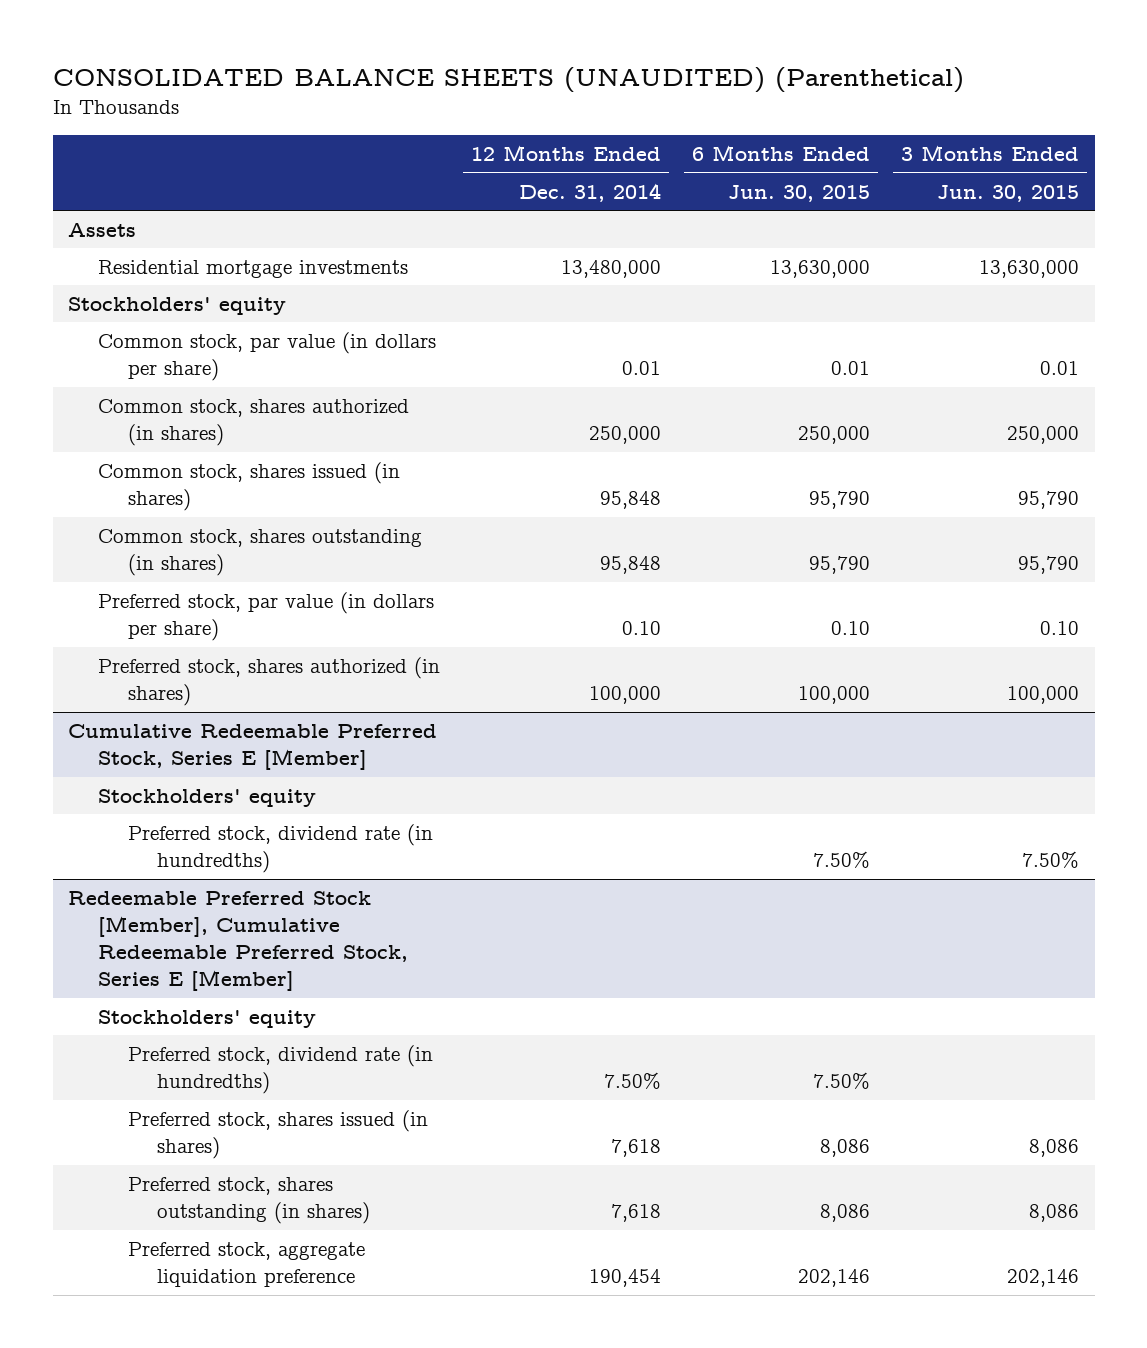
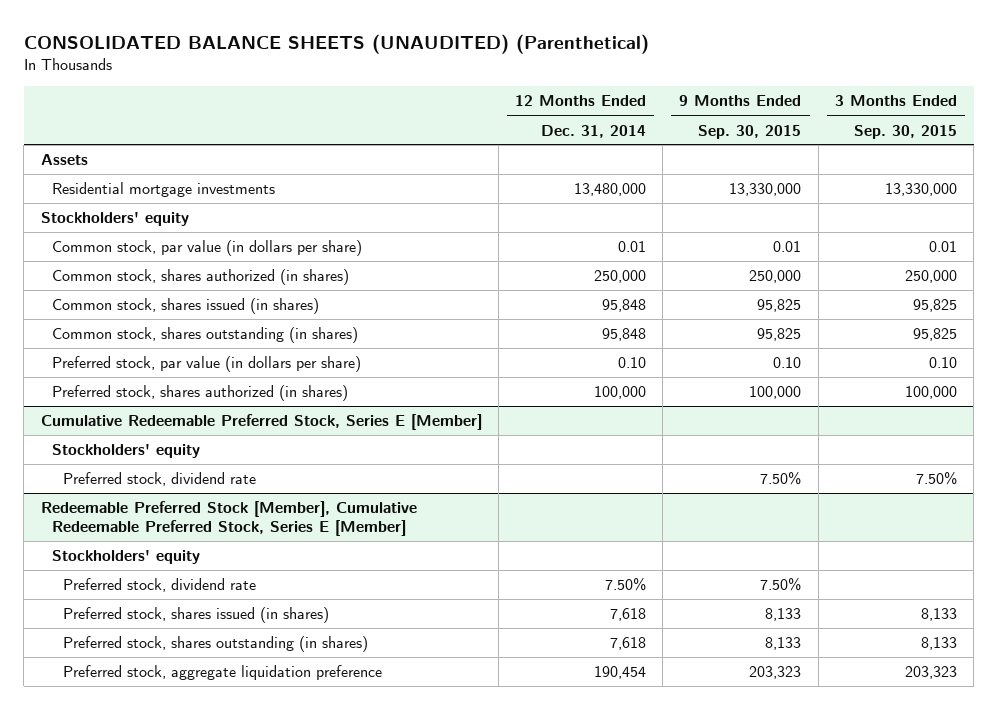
- | 12 Months Ended Dec. 31, 2014 | 6 Months Ended Jun. 30, 2015 | 3 Months Ended Jun. 30, 2015
+ | 12 Months Ended Dec. 31, 2014 | 9 Months Ended Sep. 30, 2015 | 3 Months Ended Sep. 30, 2015
@ Cumulative Redeemable Preferred Stock, Series E [Member]
- Preferred stock, dividend rate (in hundredths) | | 7.50% | 7.50%
+ Preferred stock, dividend rate | | 7.50% | 7.50%
@ Redeemable Preferred Stock [Member], Cumulative Redeemable Preferred Stock, Series E [Member]
- Preferred stock, dividend rate (in hundredths) | 7.50% | 7.50% |
+ Preferred stock, dividend rate | 7.50% | 7.50% |

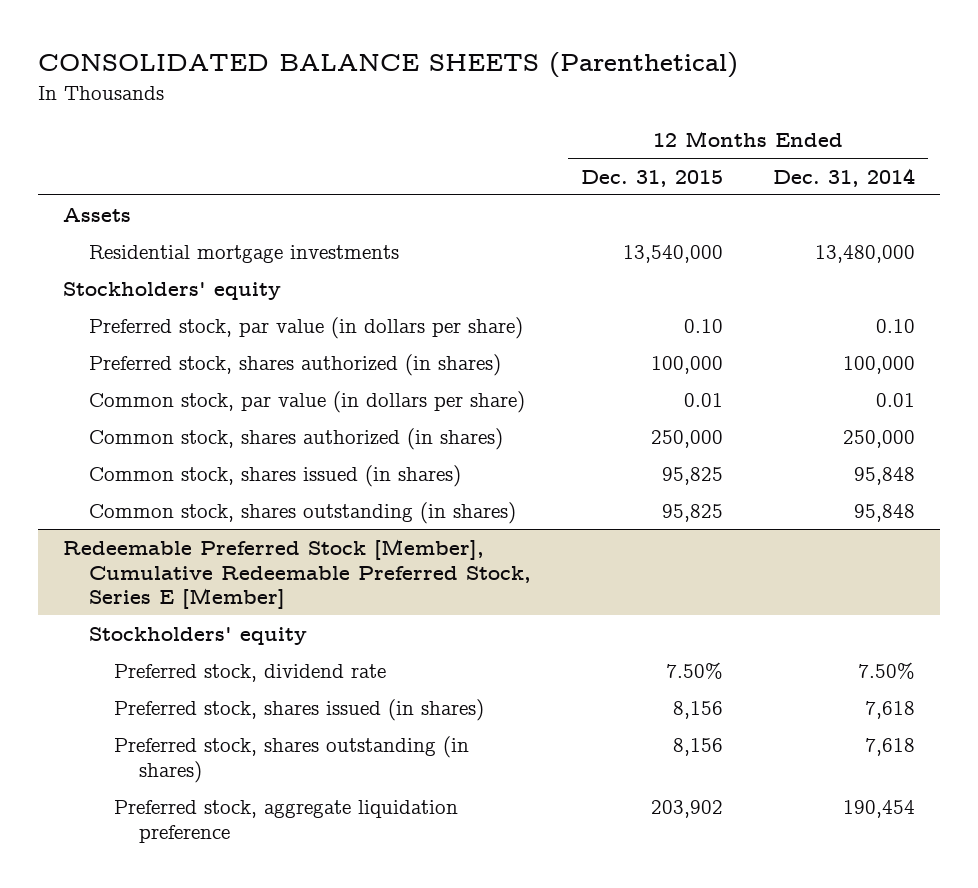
- CONSOLIDATED BALANCE SHEETS (UNAUDITED) (Parenthetical)
+ CONSOLIDATED BALANCE SHEETS (Parenthetical)
- | 12 Months Ended Dec. 31, 2014 | 9 Months Ended Sep. 30, 2015 | 3 Months Ended Sep. 30, 2015
+ | 12 Months Ended Dec. 31, 2015 | 12 Months Ended Dec. 31, 2014
moved up: Preferred stock, par value (in dollars per share) | 0.10 | 0.10
moved up: Preferred stock, shares authorized (in shares) | 100,000 | 100,000
- Cumulative Redeemable Preferred Stock, Series E [Member]
- Stockholders' equity
- Preferred stock, dividend rate | | 7.50% | 7.50%

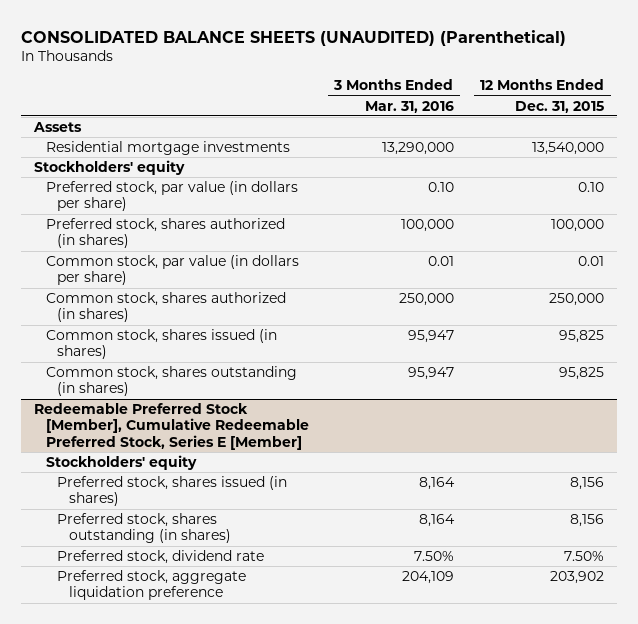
- CONSOLIDATED BALANCE SHEETS (Parenthetical)
+ CONSOLIDATED BALANCE SHEETS (UNAUDITED) (Parenthetical)
- | 12 Months Ended Dec. 31, 2015 | 12 Months Ended Dec. 31, 2014
+ | 3 Months Ended Mar. 31, 2016 | 12 Months Ended Dec. 31, 2015
@ Redeemable Preferred Stock [Member], Cumulative Redeemable Preferred Stock, Series E [Member]
moved down: Preferred stock, dividend rate | 7.50% | 7.50%

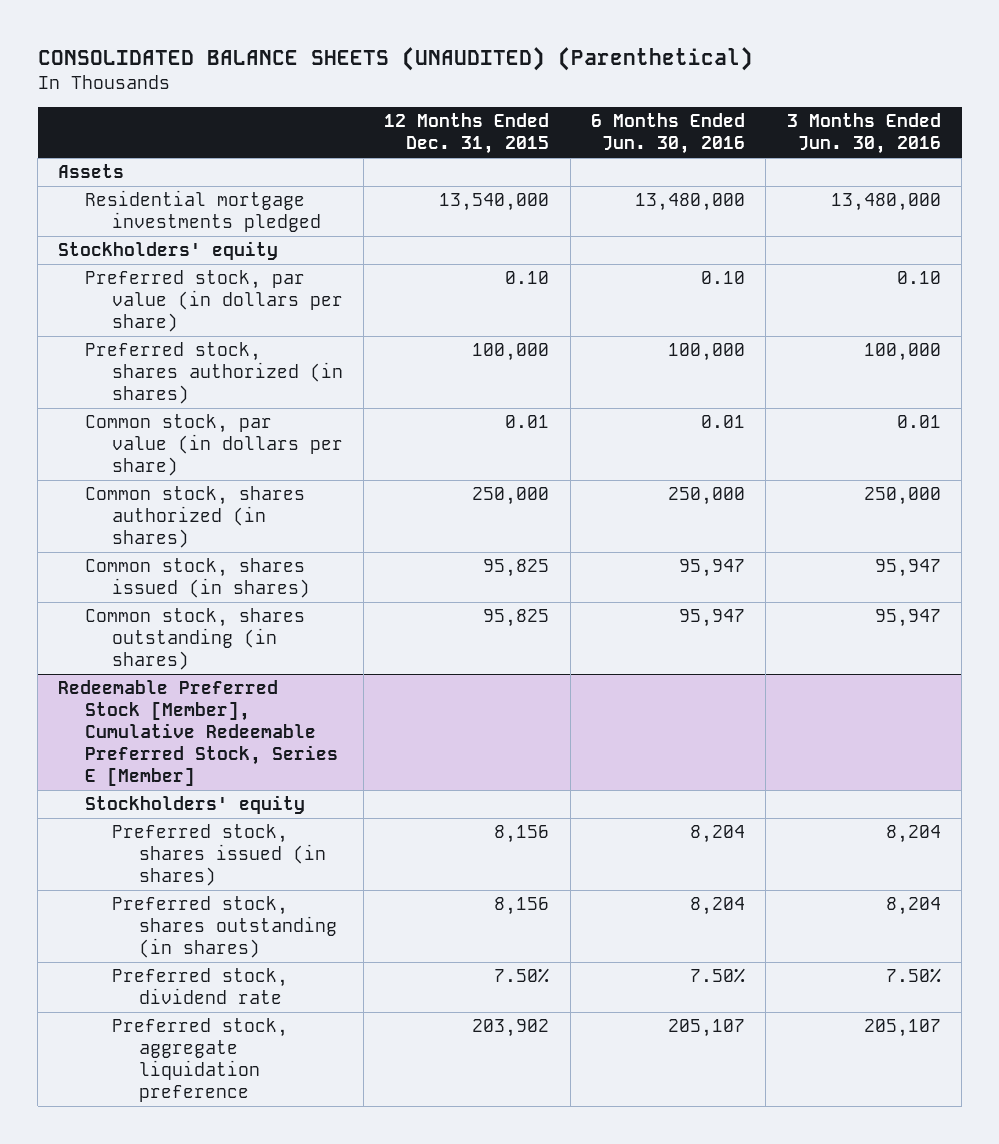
- | 3 Months Ended Mar. 31, 2016 | 12 Months Ended Dec. 31, 2015
+ | 12 Months Ended Dec. 31, 2015 | 6 Months Ended Jun. 30, 2016 | 3 Months Ended Jun. 30, 2016
- Residential mortgage investments | 13,290,000 | 13,540,000
+ Residential mortgage investments pledged | 13,540,000 | 13,480,000 | 13,480,000

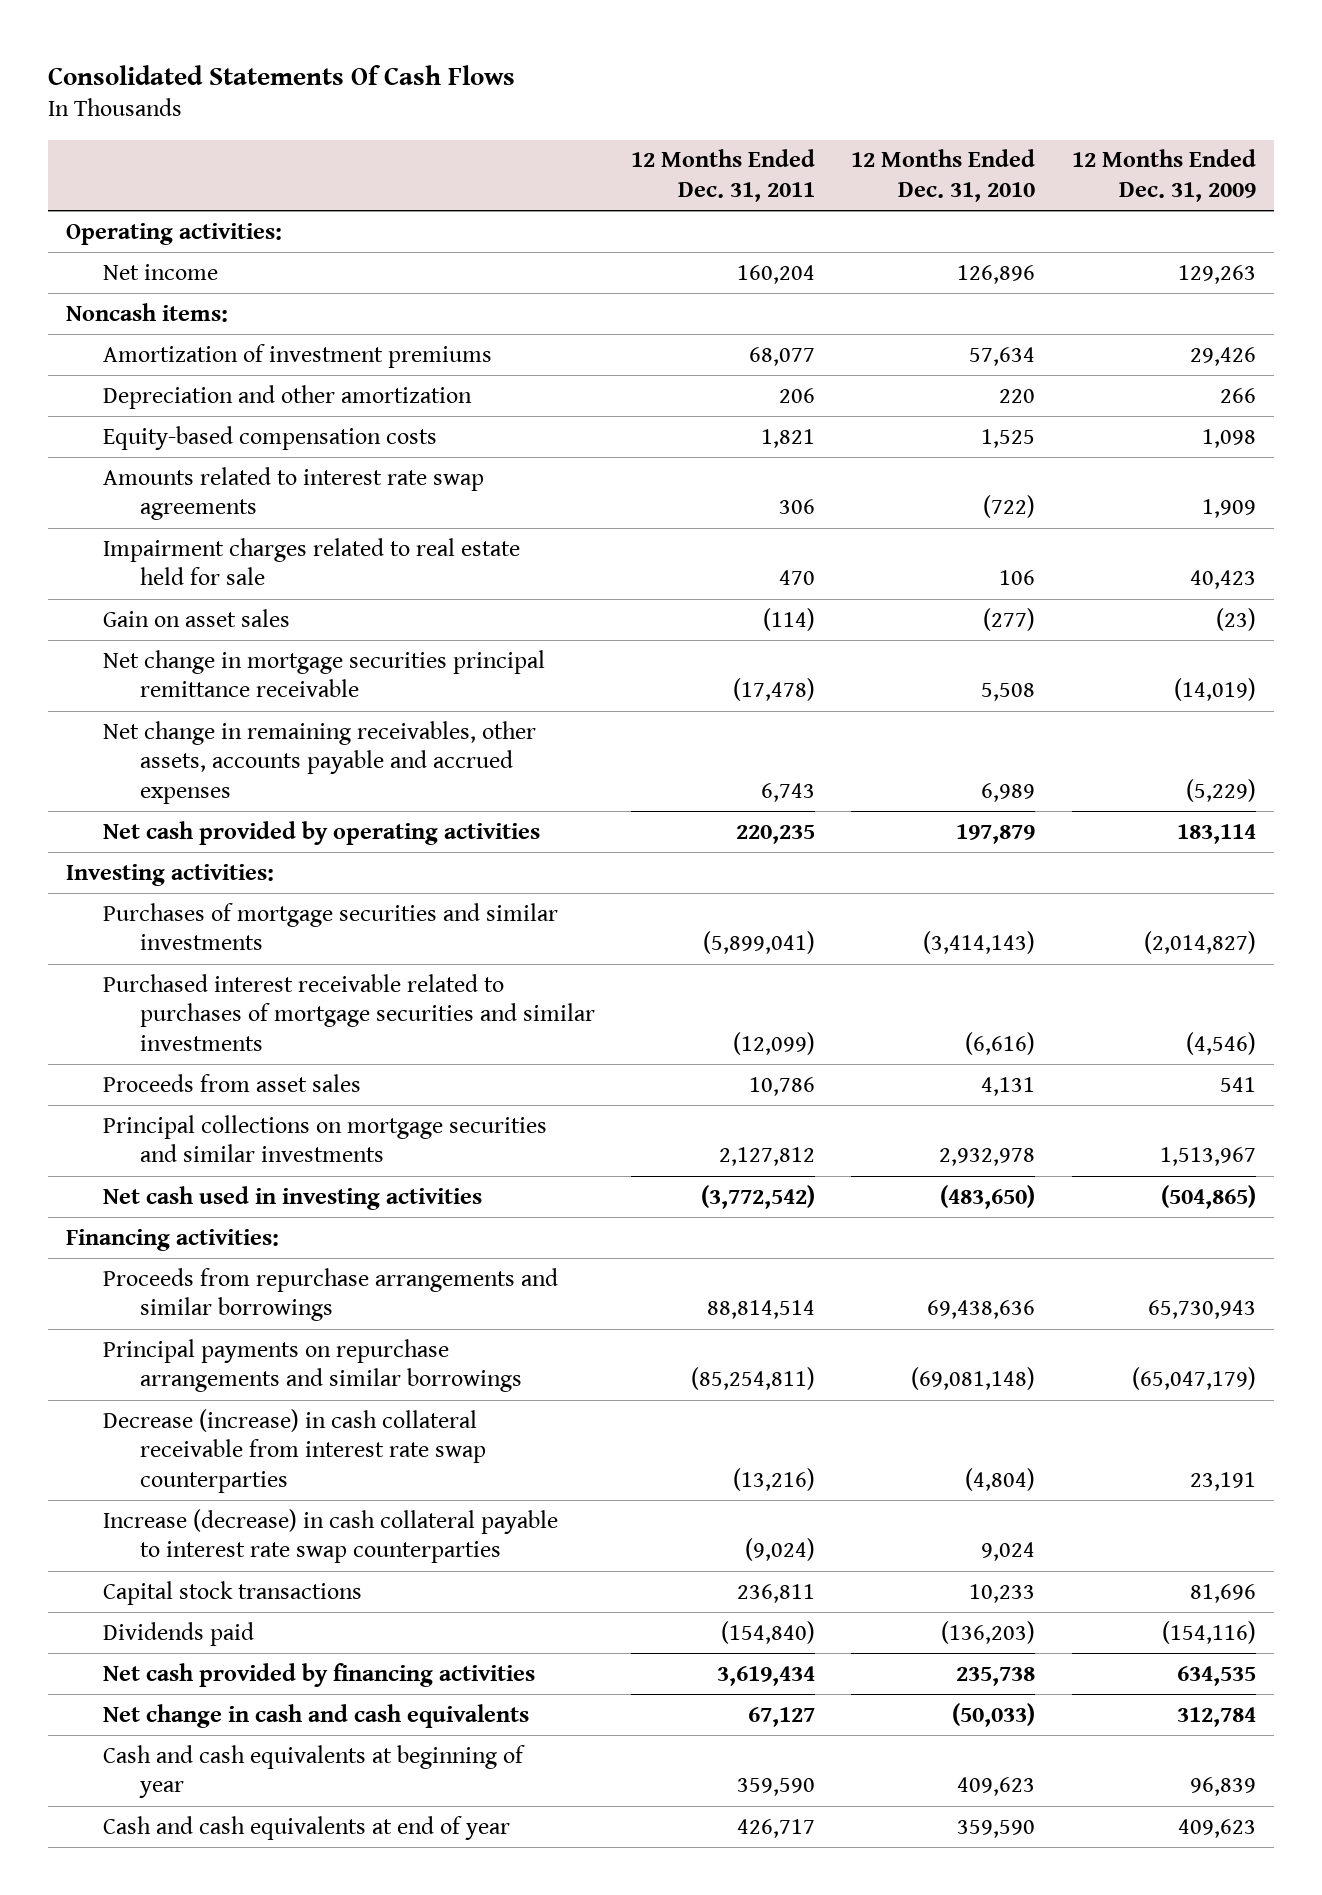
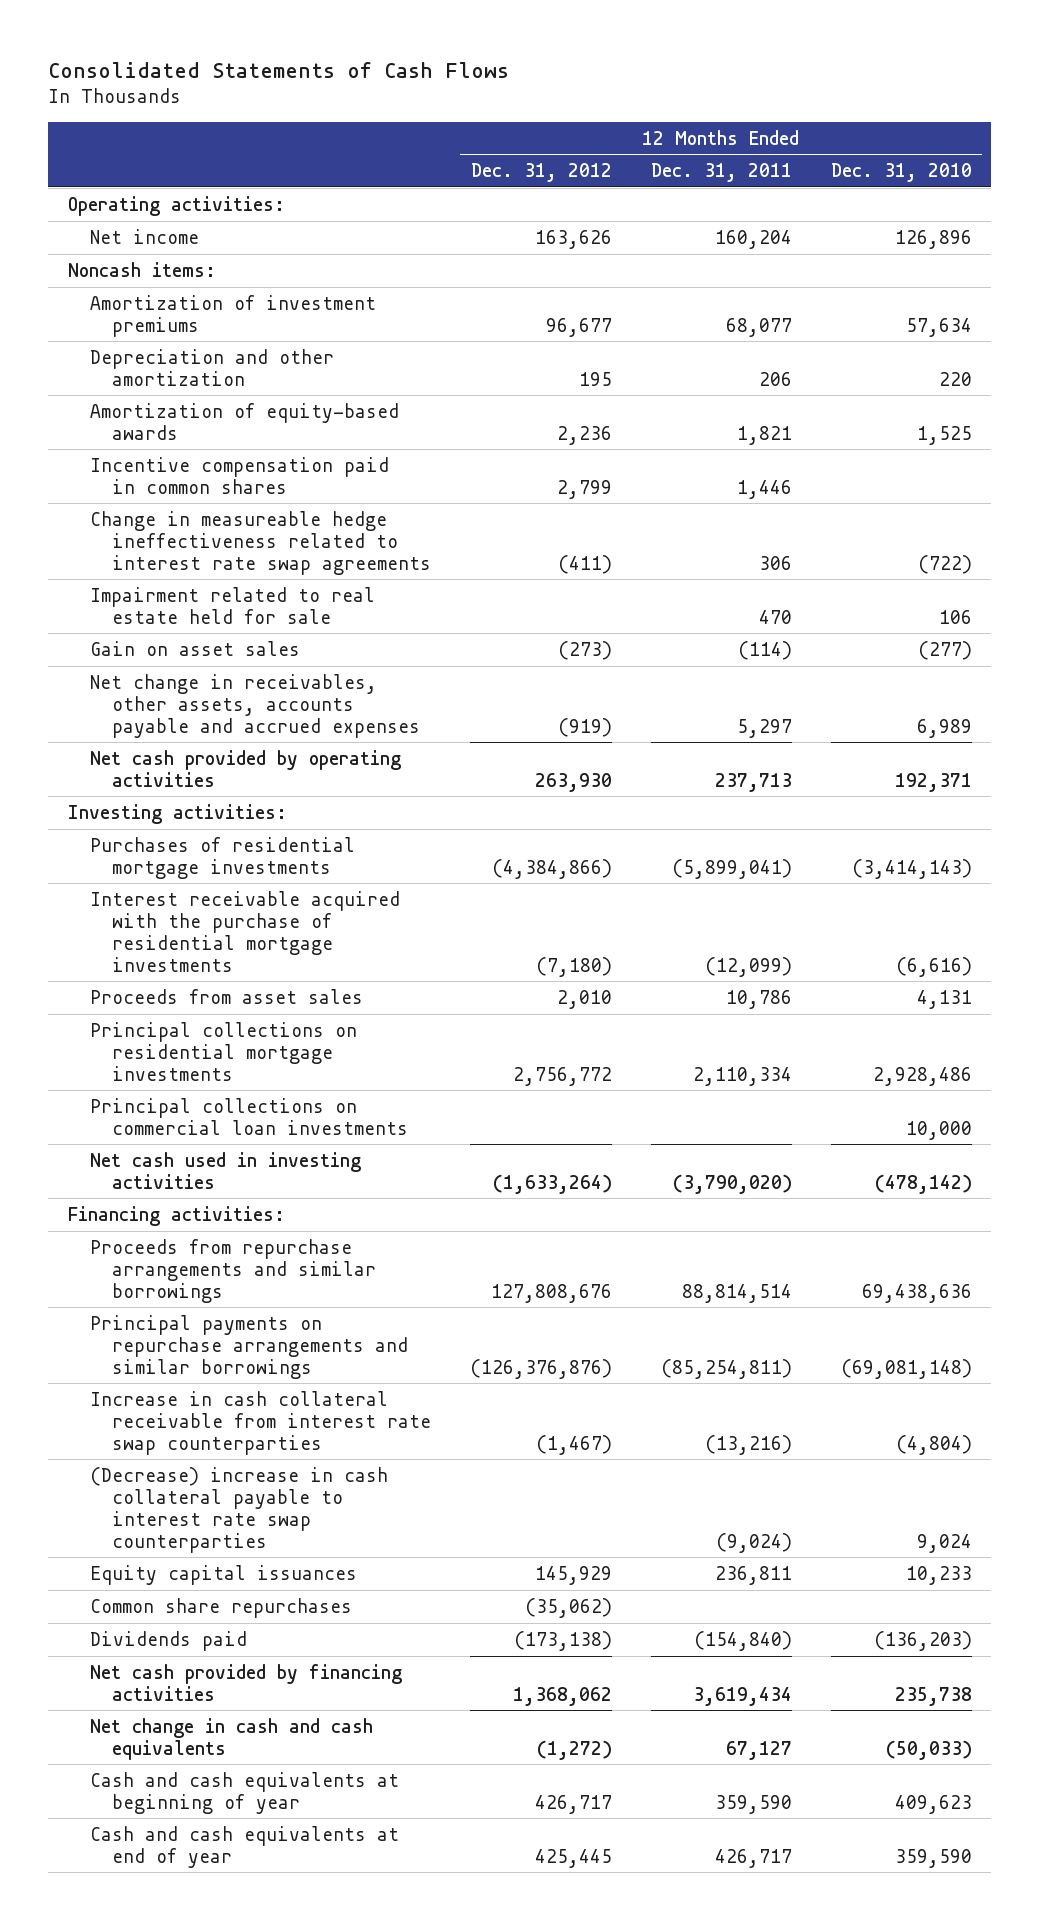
- Consolidated Statements Of Cash Flows
+ Consolidated Statements of Cash Flows
- | 12 Months Ended Dec. 31, 2011 | 12 Months Ended Dec. 31, 2010 | 12 Months Ended Dec. 31, 2009
+ | 12 Months Ended Dec. 31, 2012 | 12 Months Ended Dec. 31, 2011 | 12 Months Ended Dec. 31, 2010
- Equity-based compensation costs | 1,821 | 1,525 | 1,098
- Amounts related to interest rate swap agreements | 306 | (722) | 1,909
- Impairment charges related to real estate held for sale | 470 | 106 | 40,423
+ Amortization of equity-based awards | 2,236 | 1,821 | 1,525
+ Incentive compensation paid in common shares | 2,799 | 1,446 |
+ Change in measureable hedge ineffectiveness related to interest rate swap agreements | (411) | 306 | (722)
+ Impairment related to real estate held for sale | | 470 | 106
- Net change in mortgage securities principal remittance receivable | (17,478) | 5,508 | (14,019)
- Net change in remaining receivables, other assets, accounts payable and accrued expenses | 6,743 | 6,989 | (5,229)
- Net cash provided by operating activities | 220,235 | 197,879 | 183,114
+ Net change in receivables, other assets, accounts payable and accrued expenses | (919) | 5,297 | 6,989
+ Net cash provided by operating activities | 263,930 | 237,713 | 192,371
- Purchases of mortgage securities and similar investments | (5,899,041) | (3,414,143) | (2,014,827)
- Purchased interest receivable related to purchases of mortgage securities and similar investments | (12,099) | (6,616) | (4,546)
+ Purchases of residential mortgage investments | (4,384,866) | (5,899,041) | (3,414,143)
+ Interest receivable acquired with the purchase of residential mortgage investments | (7,180) | (12,099) | (6,616)
- Principal collections on mortgage securities and similar investments | 2,127,812 | 2,932,978 | 1,513,967
- Net cash used in investing activities | (3,772,542) | (483,650) | (504,865)
+ Principal collections on residential mortgage investments | 2,756,772 | 2,110,334 | 2,928,486
+ Principal collections on commercial loan investments | | | 10,000
+ Net cash used in investing activities | (1,633,264) | (3,790,020) | (478,142)
- Decrease (increase) in cash collateral receivable from interest rate swap counterparties | (13,216) | (4,804) | 23,191
- Increase (decrease) in cash collateral payable to interest rate swap counterparties | (9,024) | 9,024 |
- Capital stock transactions | 236,811 | 10,233 | 81,696
+ Increase in cash collateral receivable from interest rate swap counterparties | (1,467) | (13,216) | (4,804)
+ (Decrease) increase in cash collateral payable to interest rate swap counterparties | | (9,024) | 9,024
+ Equity capital issuances | 145,929 | 236,811 | 10,233
+ Common share repurchases | (35,062) | |

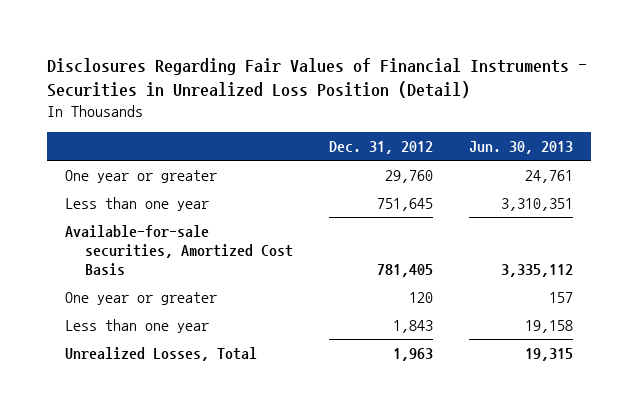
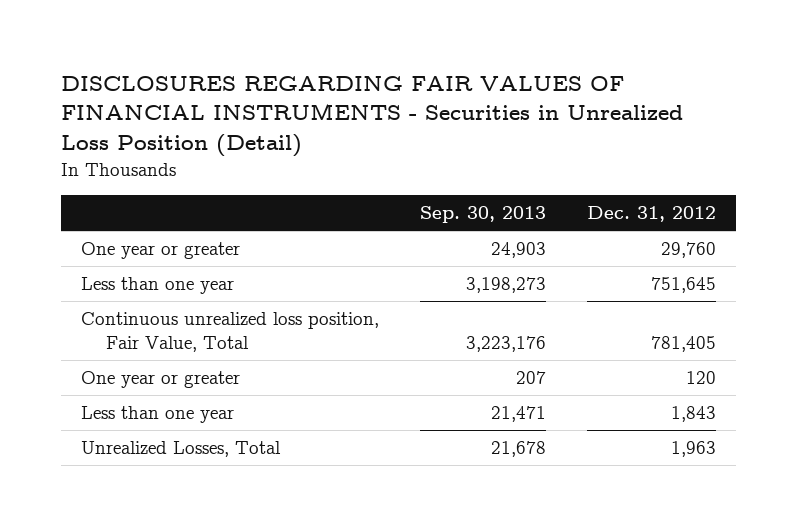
- Disclosures Regarding Fair Values of Financial Instruments - Securities in Unrealized Loss Position (Detail)
+ DISCLOSURES REGARDING FAIR VALUES OF FINANCIAL INSTRUMENTS - Securities in Unrealized Loss Position (Detail)
- | Dec. 31, 2012 | Jun. 30, 2013
+ | Sep. 30, 2013 | Dec. 31, 2012
- Available-for-sale securities, Amortized Cost Basis | 781,405 | 3,335,112
+ Continuous unrealized loss position, Fair Value, Total | 3,223,176 | 781,405

